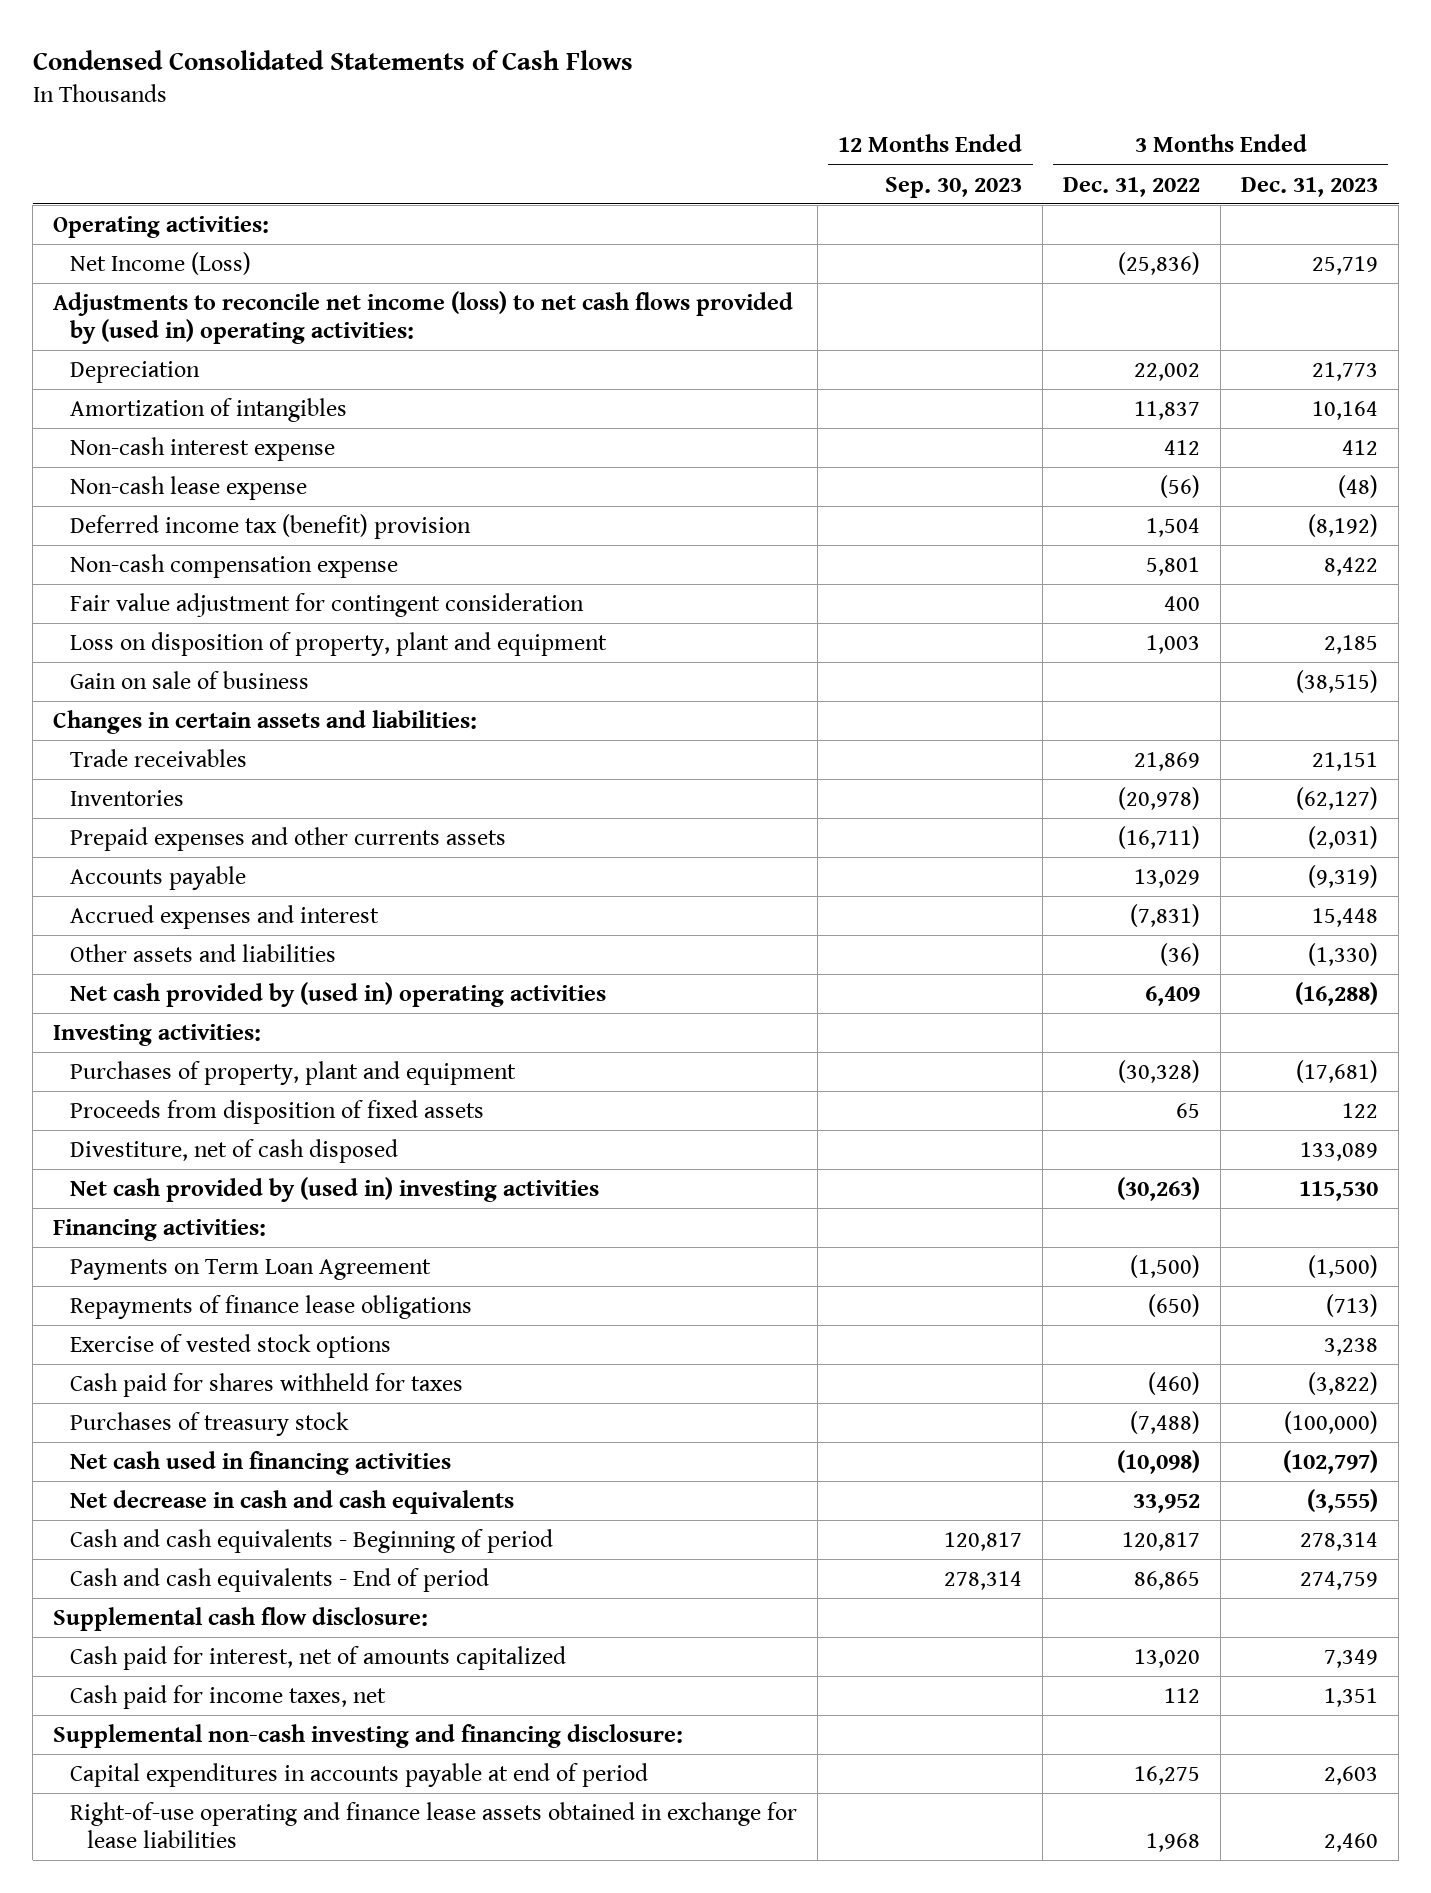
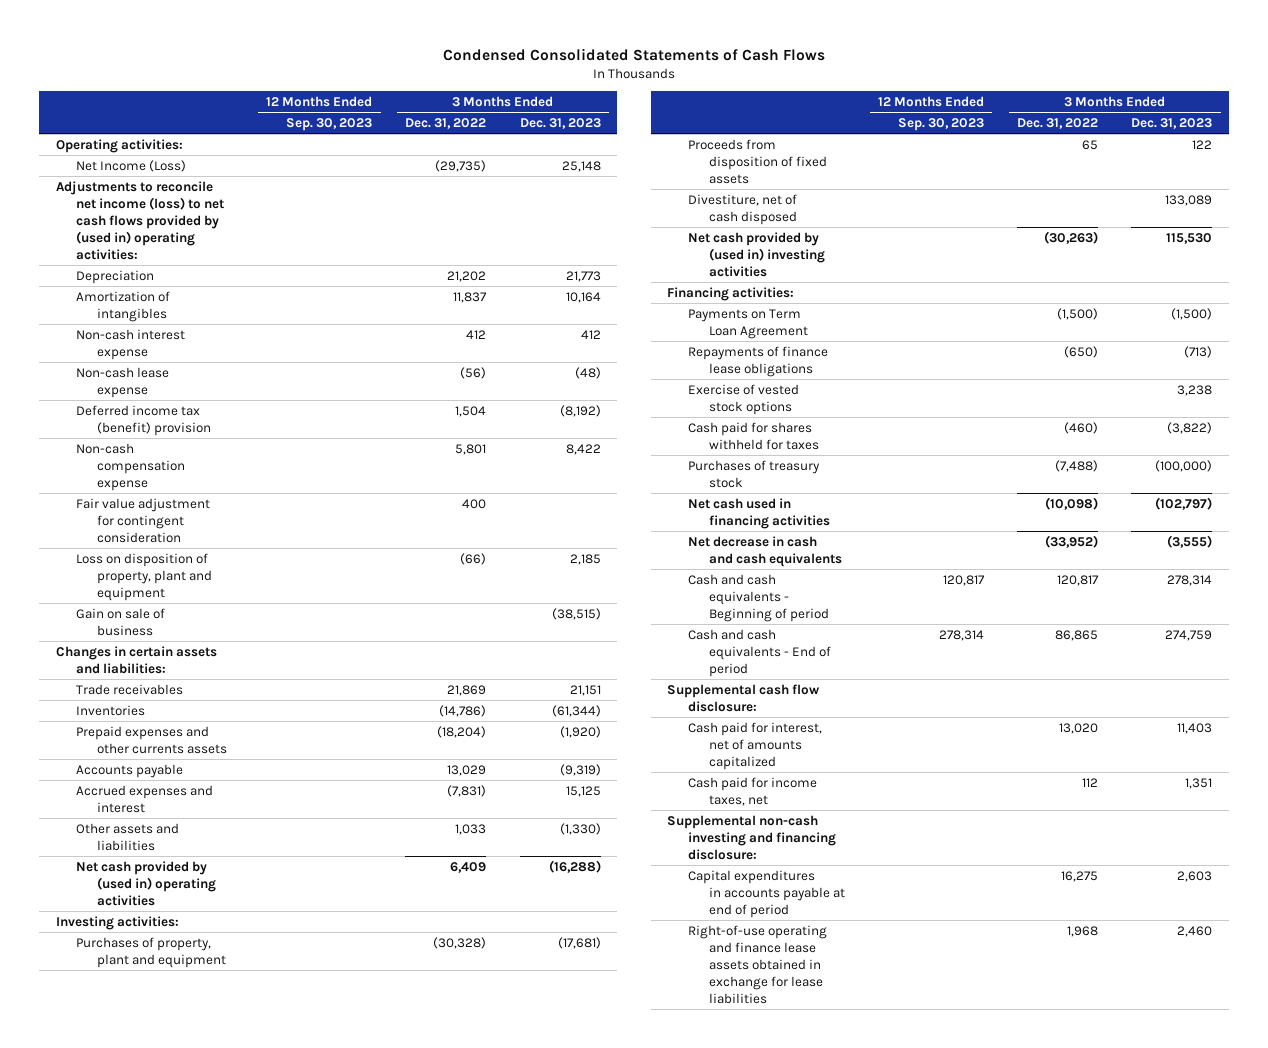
- Net Income (Loss) | | (25,836) | 25,719
+ Net Income (Loss) | | (29,735) | 25,148
- Depreciation | | 22,002 | 21,773
+ Depreciation | | 21,202 | 21,773
- Loss on disposition of property, plant and equipment | | 1,003 | 2,185
+ Loss on disposition of property, plant and equipment | | (66) | 2,185
- Inventories | | (20,978) | (62,127)
- Prepaid expenses and other currents assets | | (16,711) | (2,031)
+ Inventories | | (14,786) | (61,344)
+ Prepaid expenses and other currents assets | | (18,204) | (1,920)
- Accrued expenses and interest | | (7,831) | 15,448
- Other assets and liabilities | | (36) | (1,330)
+ Accrued expenses and interest | | (7,831) | 15,125
+ Other assets and liabilities | | 1,033 | (1,330)
- Net decrease in cash and cash equivalents | | 33,952 | (3,555)
+ Net decrease in cash and cash equivalents | | (33,952) | (3,555)
- Cash paid for interest, net of amounts capitalized | | 13,020 | 7,349
+ Cash paid for interest, net of amounts capitalized | | 13,020 | 11,403

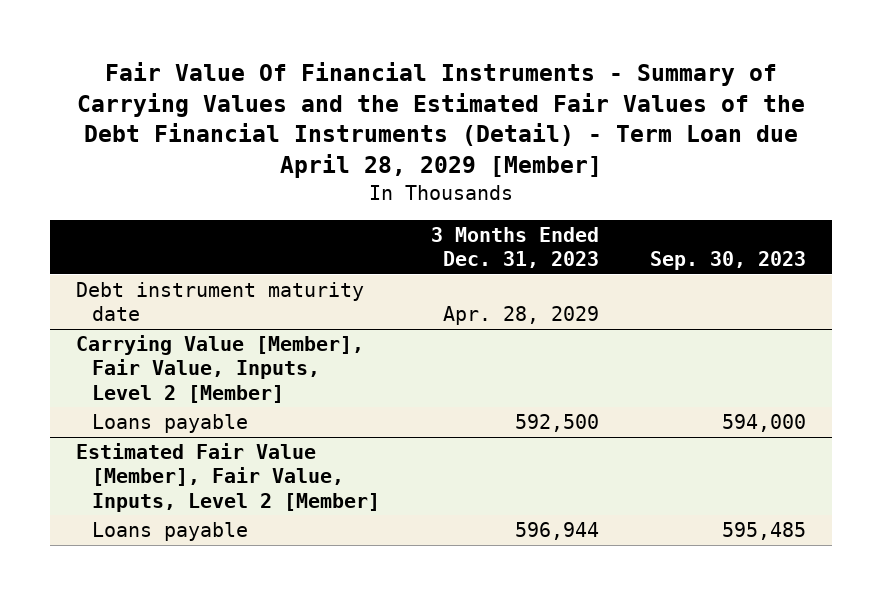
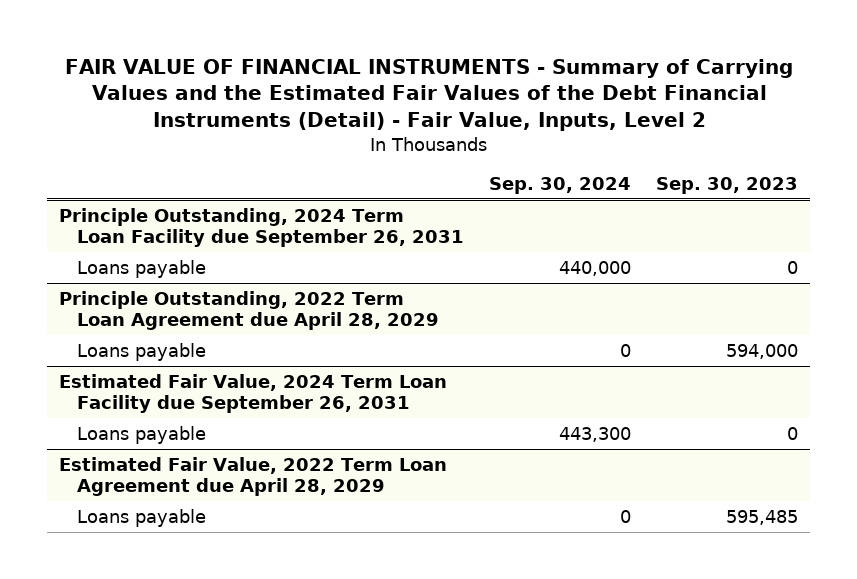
- Fair Value Of Financial Instruments - Summary of Carrying Values and the Estimated Fair Values of the Debt Financial Instruments (Detail) - Term Loan due April 28, 2029 [Member]
+ FAIR VALUE OF FINANCIAL INSTRUMENTS - Summary of Carrying Values and the Estimated Fair Values of the Debt Financial Instruments (Detail) - Fair Value, Inputs, Level 2
- | 3 Months Ended Dec. 31, 2023 | Sep. 30, 2023
+ | Sep. 30, 2024 | Sep. 30, 2023
- Debt instrument maturity date | Apr. 28, 2029 |
- Carrying Value [Member], Fair Value, Inputs, Level 2 [Member]
+ Principle Outstanding, 2024 Term Loan Facility due September 26, 2031
+ Loans payable | 440,000 | 0
+ Principle Outstanding, 2022 Term Loan Agreement due April 28, 2029
- Estimated Fair Value [Member], Fair Value, Inputs, Level 2 [Member]
+ Estimated Fair Value, 2024 Term Loan Facility due September 26, 2031
+ Loans payable | 443,300 | 0
+ Estimated Fair Value, 2022 Term Loan Agreement due April 28, 2029

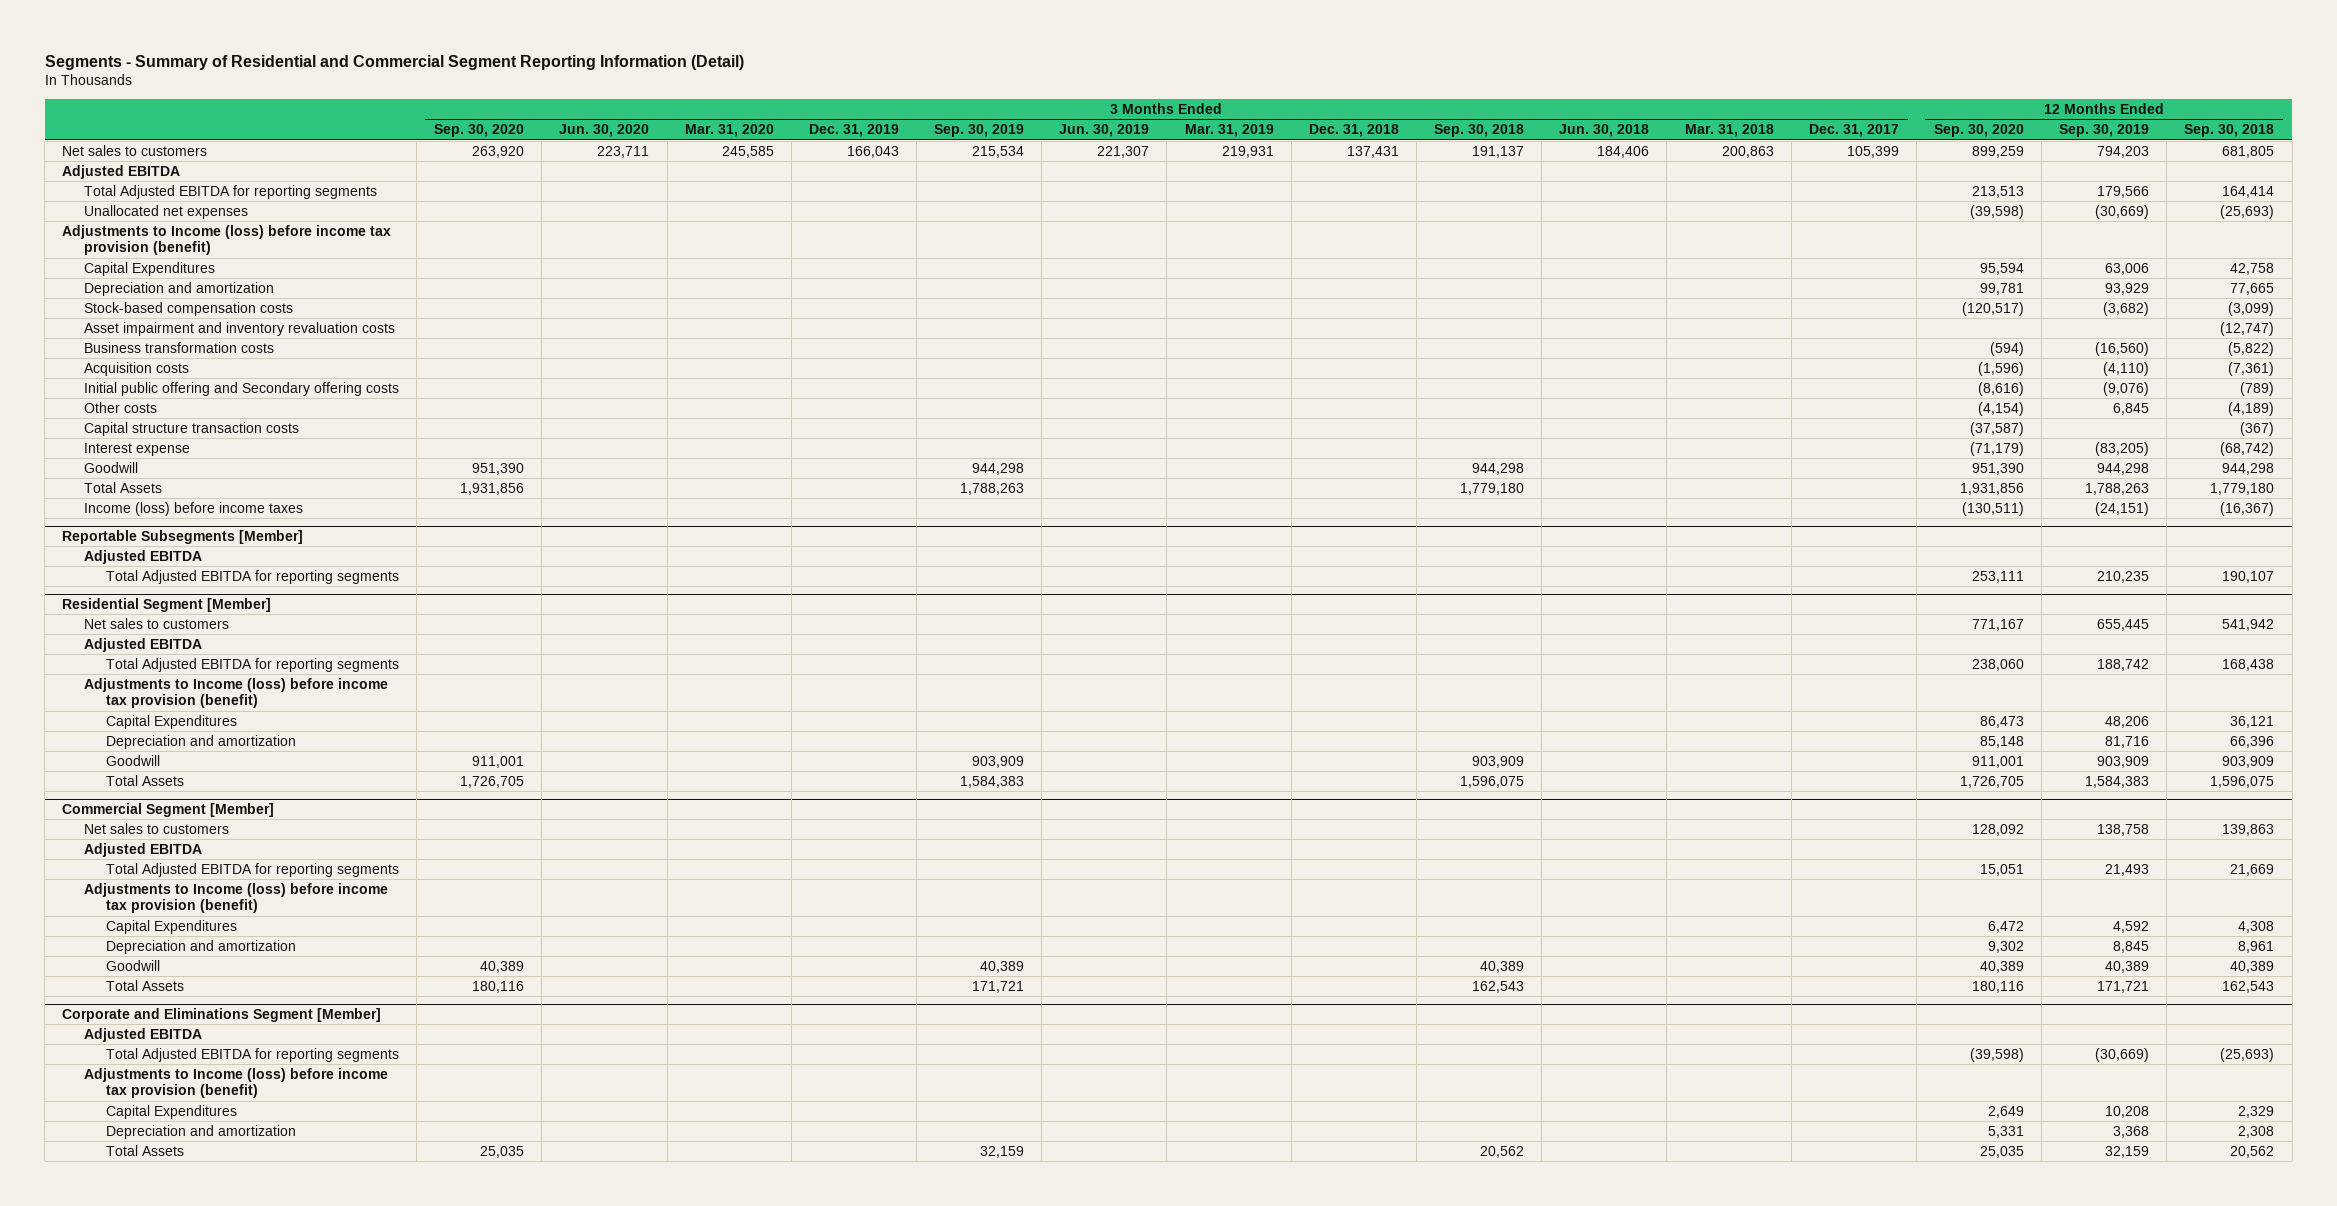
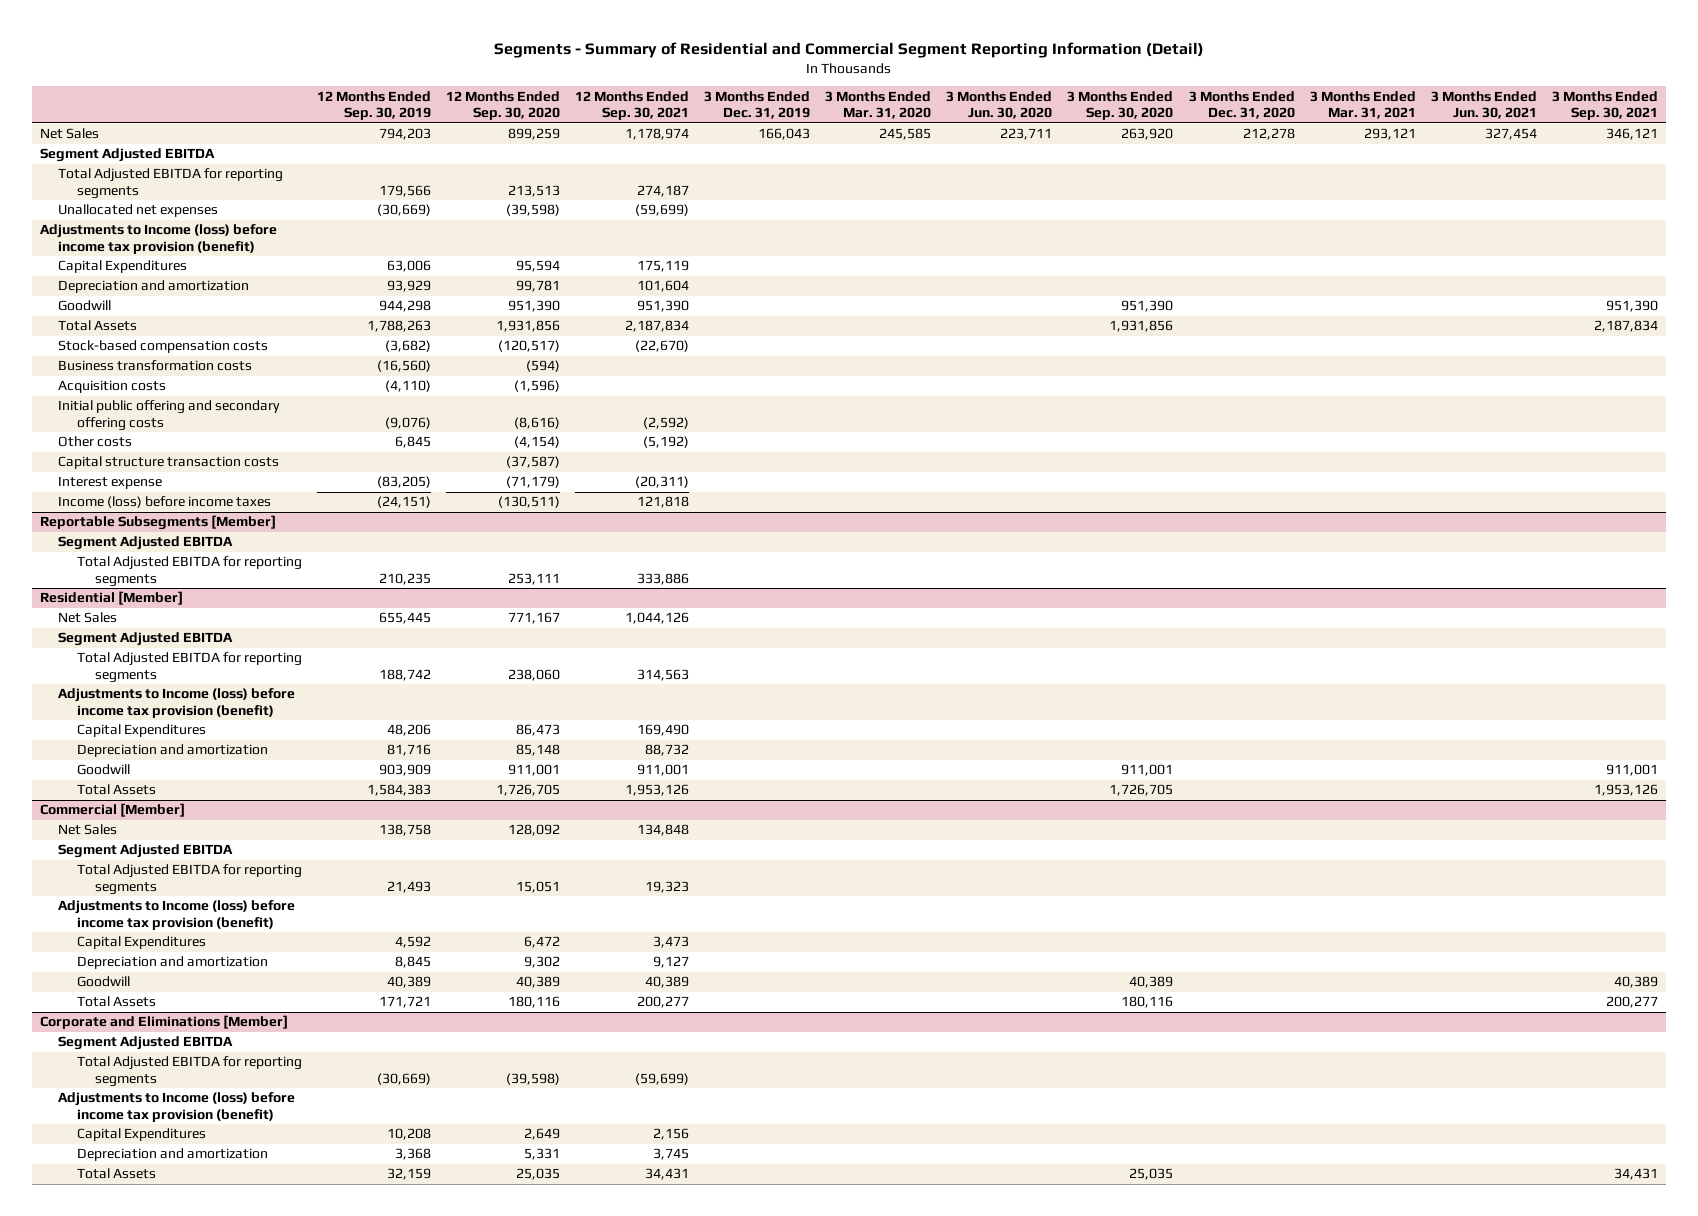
- | 3 Months Ended Sep. 30, 2020 | 3 Months Ended Jun. 30, 2020 | 3 Months Ended Mar. 31, 2020 | 3 Months Ended Dec. 31, 2019 | 3 Months Ended Sep. 30, 2019 | 3 Months Ended Jun. 30, 2019 | 3 Months Ended Mar. 31, 2019 | 3 Months Ended Dec. 31, 2018 | 3 Months Ended Sep. 30, 2018 | 3 Months Ended Jun. 30, 2018 | 3 Months Ended Mar. 31, 2018 | 3 Months Ended Dec. 31, 2017 | 12 Months Ended Sep. 30, 2020 | 12 Months Ended Sep. 30, 2019 | 12 Months Ended Sep. 30, 2018
+ | 12 Months Ended Sep. 30, 2019 | 12 Months Ended Sep. 30, 2020 | 12 Months Ended Sep. 30, 2021 | 3 Months Ended Dec. 31, 2019 | 3 Months Ended Mar. 31, 2020 | 3 Months Ended Jun. 30, 2020 | 3 Months Ended Sep. 30, 2020 | 3 Months Ended Dec. 31, 2020 | 3 Months Ended Mar. 31, 2021 | 3 Months Ended Jun. 30, 2021 | 3 Months Ended Sep. 30, 2021
- Net sales to customers | 263,920 | 223,711 | 245,585 | 166,043 | 215,534 | 221,307 | 219,931 | 137,431 | 191,137 | 184,406 | 200,863 | 105,399 | 899,259 | 794,203 | 681,805
- Adjusted EBITDA
+ Net Sales | 794,203 | 899,259 | 1,178,974 | 166,043 | 245,585 | 223,711 | 263,920 | 212,278 | 293,121 | 327,454 | 346,121
+ Segment Adjusted EBITDA
moved up: Goodwill | 944,298 | 951,390 | 951,390 | | | | 951,390 | | | | 951,390
moved up: Total Assets | 1,788,263 | 1,931,856 | 2,187,834 | | | | 1,931,856 | | | | 2,187,834
- Asset impairment and inventory revaluation costs | | | | | | | | | | | | | | | (12,747)
- Initial public offering and Secondary offering costs | | | | | | | | | | | | | (8,616) | (9,076) | (789)
+ Initial public offering and secondary offering costs | (9,076) | (8,616) | (2,592) | | | | | | | |
@ Reportable Subsegments [Member]
- Adjusted EBITDA
+ Segment Adjusted EBITDA
- Residential Segment [Member]
- Net sales to customers | | | | | | | | | | | | | 771,167 | 655,445 | 541,942
- Adjusted EBITDA
+ Residential [Member]
+ Net Sales | 655,445 | 771,167 | 1,044,126 | | | | | | | |
+ Segment Adjusted EBITDA
- Commercial Segment [Member]
- Net sales to customers | | | | | | | | | | | | | 128,092 | 138,758 | 139,863
- Adjusted EBITDA
+ Commercial [Member]
+ Net Sales | 138,758 | 128,092 | 134,848 | | | | | | | |
+ Segment Adjusted EBITDA
- Corporate and Eliminations Segment [Member]
- Adjusted EBITDA
+ Corporate and Eliminations [Member]
+ Segment Adjusted EBITDA

